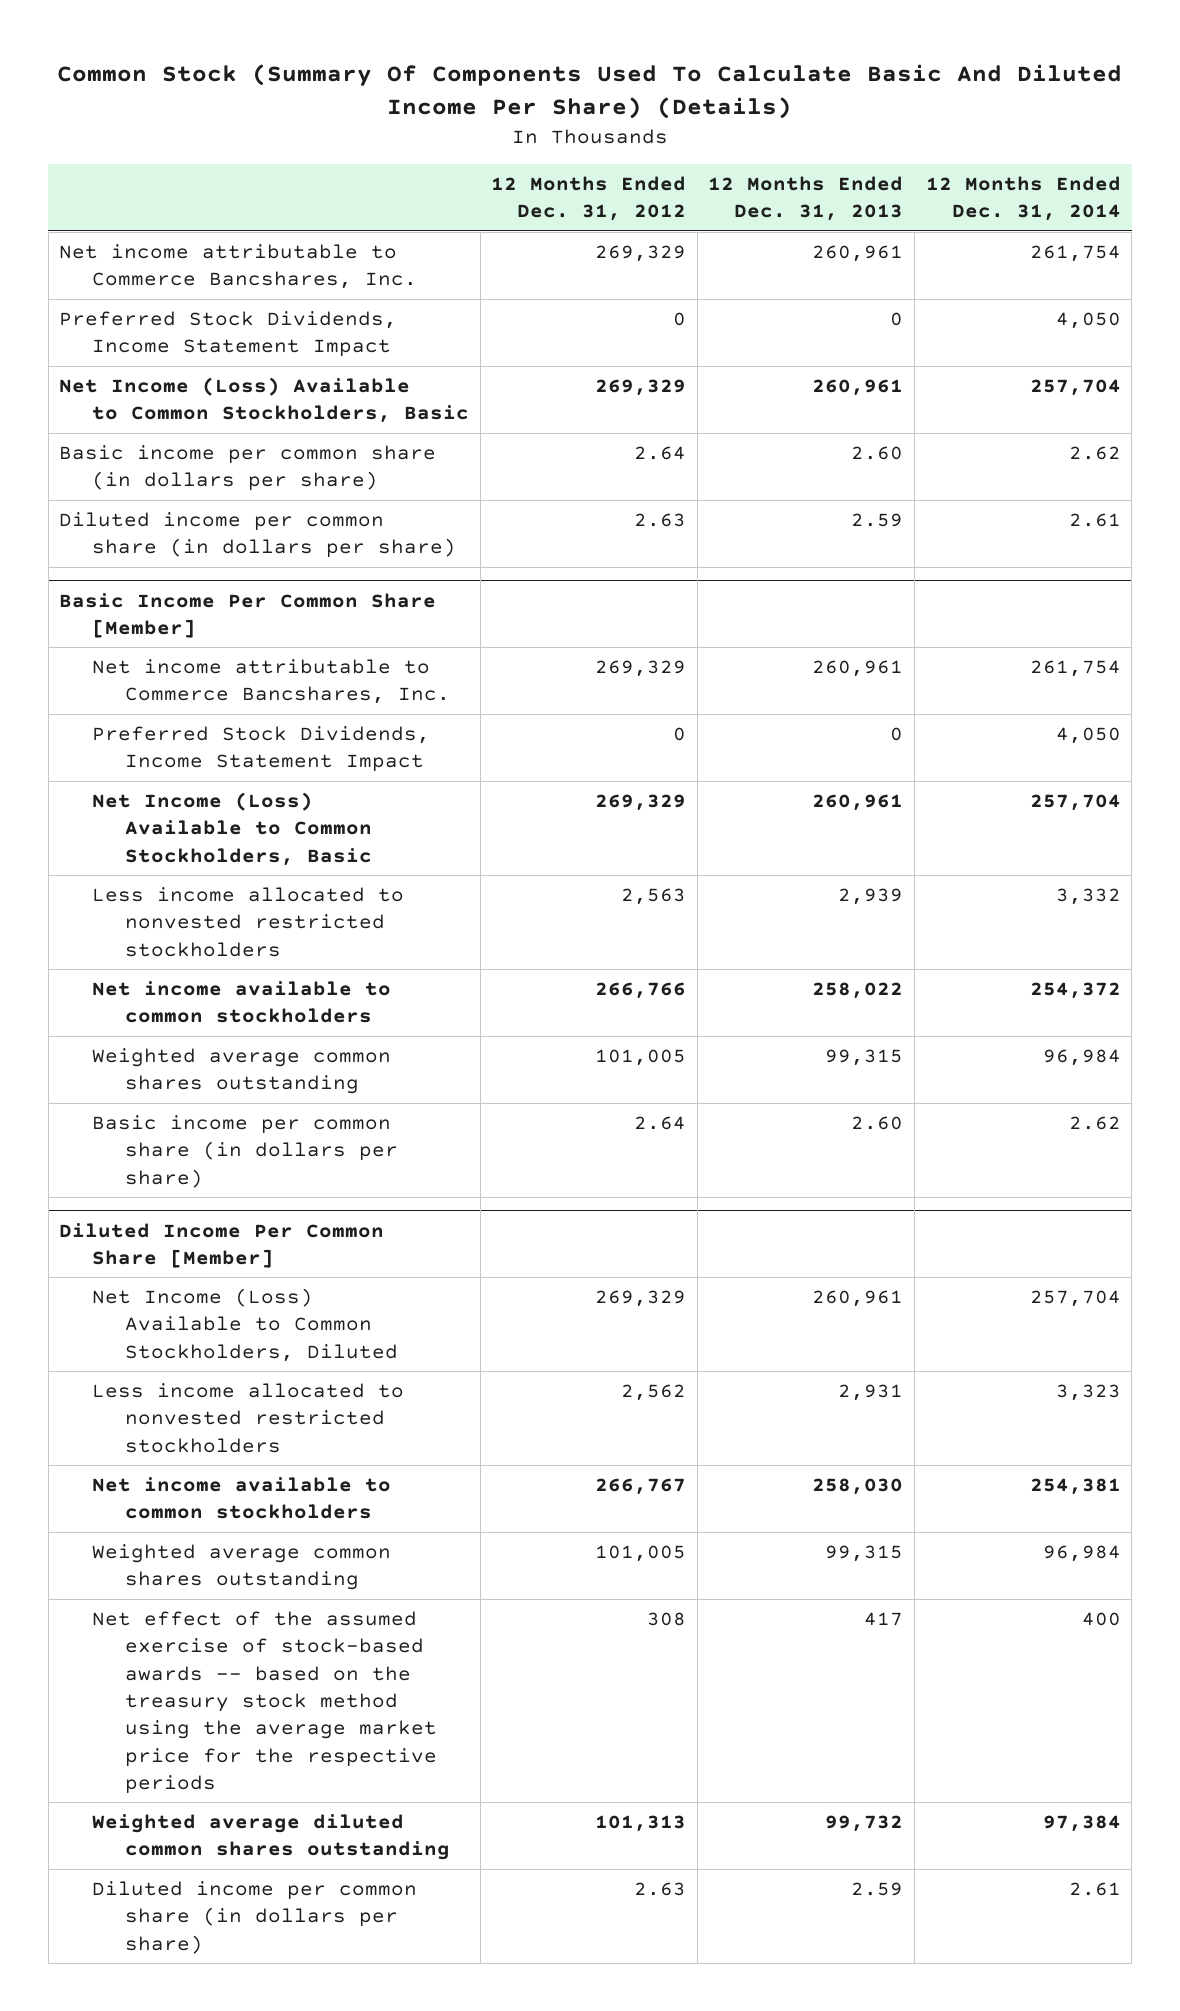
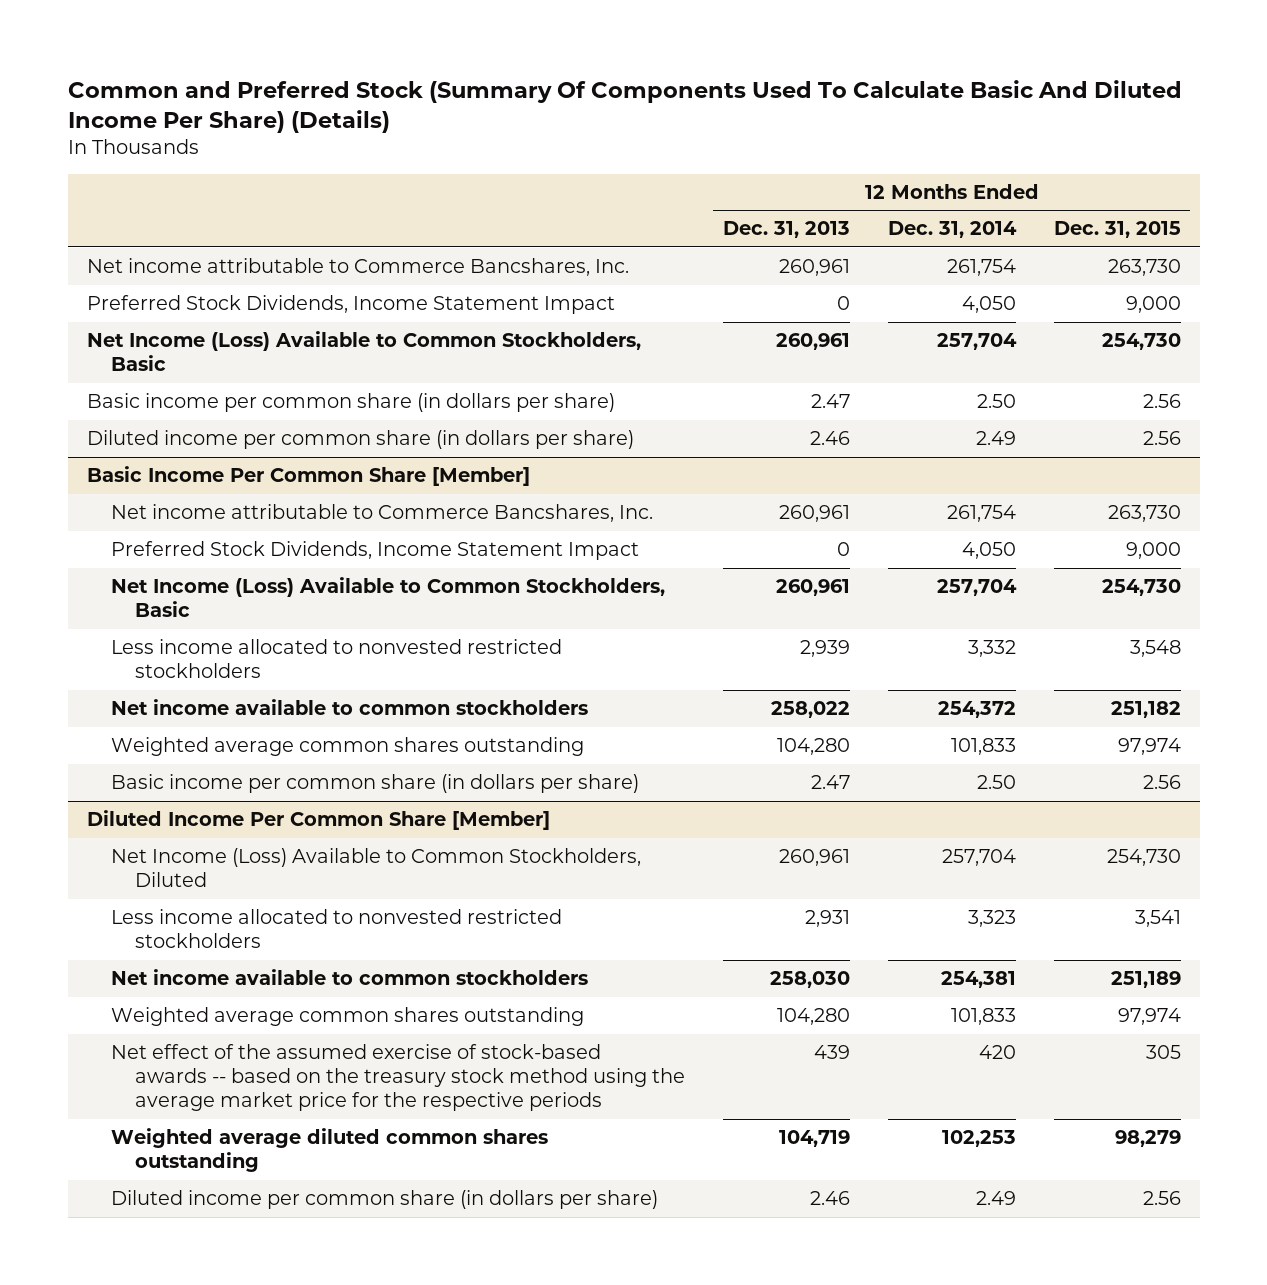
- Common Stock (Summary Of Components Used To Calculate Basic And Diluted Income Per Share) (Details)
+ Common and Preferred Stock (Summary Of Components Used To Calculate Basic And Diluted Income Per Share) (Details)
- | 12 Months Ended Dec. 31, 2012 | 12 Months Ended Dec. 31, 2013 | 12 Months Ended Dec. 31, 2014
+ | 12 Months Ended Dec. 31, 2013 | 12 Months Ended Dec. 31, 2014 | 12 Months Ended Dec. 31, 2015
- Basic income per common share (in dollars per share) | 2.64 | 2.60 | 2.62
- Diluted income per common share (in dollars per share) | 2.63 | 2.59 | 2.61
+ Basic income per common share (in dollars per share) | 2.47 | 2.50 | 2.56
+ Diluted income per common share (in dollars per share) | 2.46 | 2.49 | 2.56
@ Basic Income Per Common Share [Member]
- Weighted average common shares outstanding | 101,005 | 99,315 | 96,984
- Basic income per common share (in dollars per share) | 2.64 | 2.60 | 2.62
+ Weighted average common shares outstanding | 104,280 | 101,833 | 97,974
+ Basic income per common share (in dollars per share) | 2.47 | 2.50 | 2.56
@ Diluted Income Per Common Share [Member]
- Weighted average common shares outstanding | 101,005 | 99,315 | 96,984
- Net effect of the assumed exercise of stock-based awards -- based on the treasury stock method using the average market price for the respective periods | 308 | 417 | 400
- Weighted average diluted common shares outstanding | 101,313 | 99,732 | 97,384
- Diluted income per common share (in dollars per share) | 2.63 | 2.59 | 2.61
+ Weighted average common shares outstanding | 104,280 | 101,833 | 97,974
+ Net effect of the assumed exercise of stock-based awards -- based on the treasury stock method using the average market price for the respective periods | 439 | 420 | 305
+ Weighted average diluted common shares outstanding | 104,719 | 102,253 | 98,279
+ Diluted income per common share (in dollars per share) | 2.46 | 2.49 | 2.56

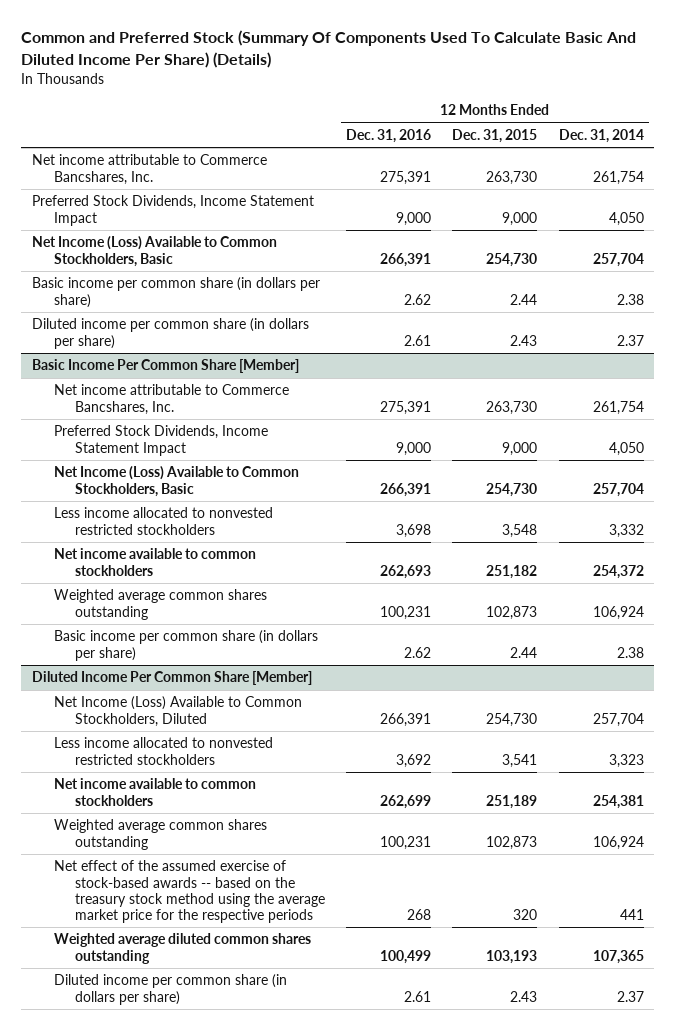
- | 12 Months Ended Dec. 31, 2013 | 12 Months Ended Dec. 31, 2014 | 12 Months Ended Dec. 31, 2015
+ | 12 Months Ended Dec. 31, 2016 | 12 Months Ended Dec. 31, 2015 | 12 Months Ended Dec. 31, 2014
- Basic income per common share (in dollars per share) | 2.47 | 2.50 | 2.56
- Diluted income per common share (in dollars per share) | 2.46 | 2.49 | 2.56
+ Basic income per common share (in dollars per share) | 2.62 | 2.44 | 2.38
+ Diluted income per common share (in dollars per share) | 2.61 | 2.43 | 2.37
@ Basic Income Per Common Share [Member]
- Weighted average common shares outstanding | 104,280 | 101,833 | 97,974
- Basic income per common share (in dollars per share) | 2.47 | 2.50 | 2.56
+ Weighted average common shares outstanding | 100,231 | 102,873 | 106,924
+ Basic income per common share (in dollars per share) | 2.62 | 2.44 | 2.38
@ Diluted Income Per Common Share [Member]
- Weighted average common shares outstanding | 104,280 | 101,833 | 97,974
- Net effect of the assumed exercise of stock-based awards -- based on the treasury stock method using the average market price for the respective periods | 439 | 420 | 305
- Weighted average diluted common shares outstanding | 104,719 | 102,253 | 98,279
- Diluted income per common share (in dollars per share) | 2.46 | 2.49 | 2.56
+ Weighted average common shares outstanding | 100,231 | 102,873 | 106,924
+ Net effect of the assumed exercise of stock-based awards -- based on the treasury stock method using the average market price for the respective periods | 268 | 320 | 441
+ Weighted average diluted common shares outstanding | 100,499 | 103,193 | 107,365
+ Diluted income per common share (in dollars per share) | 2.61 | 2.43 | 2.37

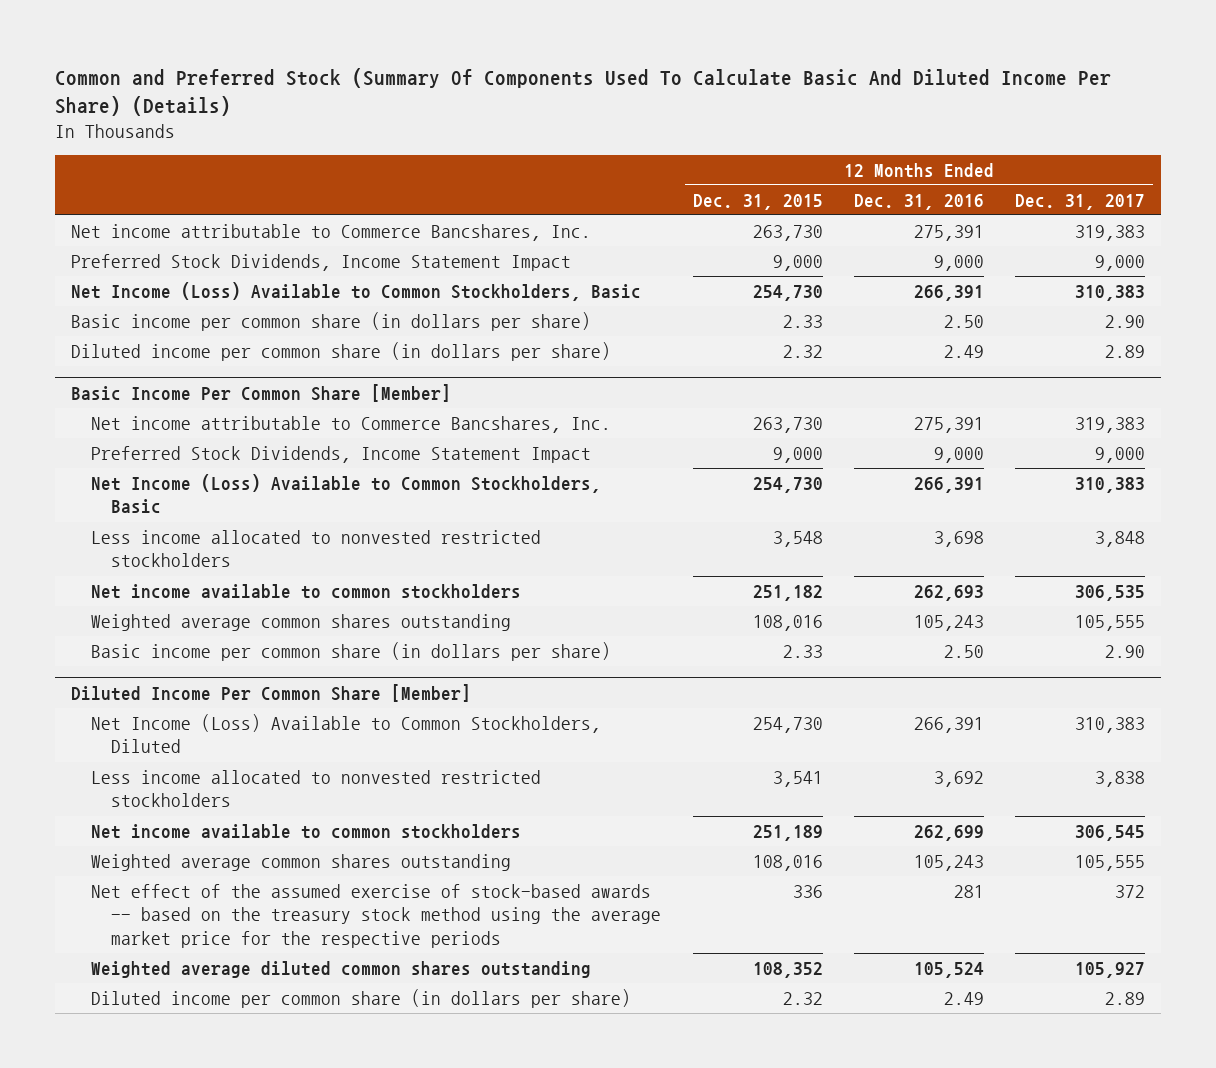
- | 12 Months Ended Dec. 31, 2016 | 12 Months Ended Dec. 31, 2015 | 12 Months Ended Dec. 31, 2014
+ | 12 Months Ended Dec. 31, 2015 | 12 Months Ended Dec. 31, 2016 | 12 Months Ended Dec. 31, 2017
- Basic income per common share (in dollars per share) | 2.62 | 2.44 | 2.38
- Diluted income per common share (in dollars per share) | 2.61 | 2.43 | 2.37
+ Basic income per common share (in dollars per share) | 2.33 | 2.50 | 2.90
+ Diluted income per common share (in dollars per share) | 2.32 | 2.49 | 2.89
@ Basic Income Per Common Share [Member]
- Weighted average common shares outstanding | 100,231 | 102,873 | 106,924
- Basic income per common share (in dollars per share) | 2.62 | 2.44 | 2.38
+ Weighted average common shares outstanding | 108,016 | 105,243 | 105,555
+ Basic income per common share (in dollars per share) | 2.33 | 2.50 | 2.90
@ Diluted Income Per Common Share [Member]
- Weighted average common shares outstanding | 100,231 | 102,873 | 106,924
- Net effect of the assumed exercise of stock-based awards -- based on the treasury stock method using the average market price for the respective periods | 268 | 320 | 441
- Weighted average diluted common shares outstanding | 100,499 | 103,193 | 107,365
- Diluted income per common share (in dollars per share) | 2.61 | 2.43 | 2.37
+ Weighted average common shares outstanding | 108,016 | 105,243 | 105,555
+ Net effect of the assumed exercise of stock-based awards -- based on the treasury stock method using the average market price for the respective periods | 336 | 281 | 372
+ Weighted average diluted common shares outstanding | 108,352 | 105,524 | 105,927
+ Diluted income per common share (in dollars per share) | 2.32 | 2.49 | 2.89

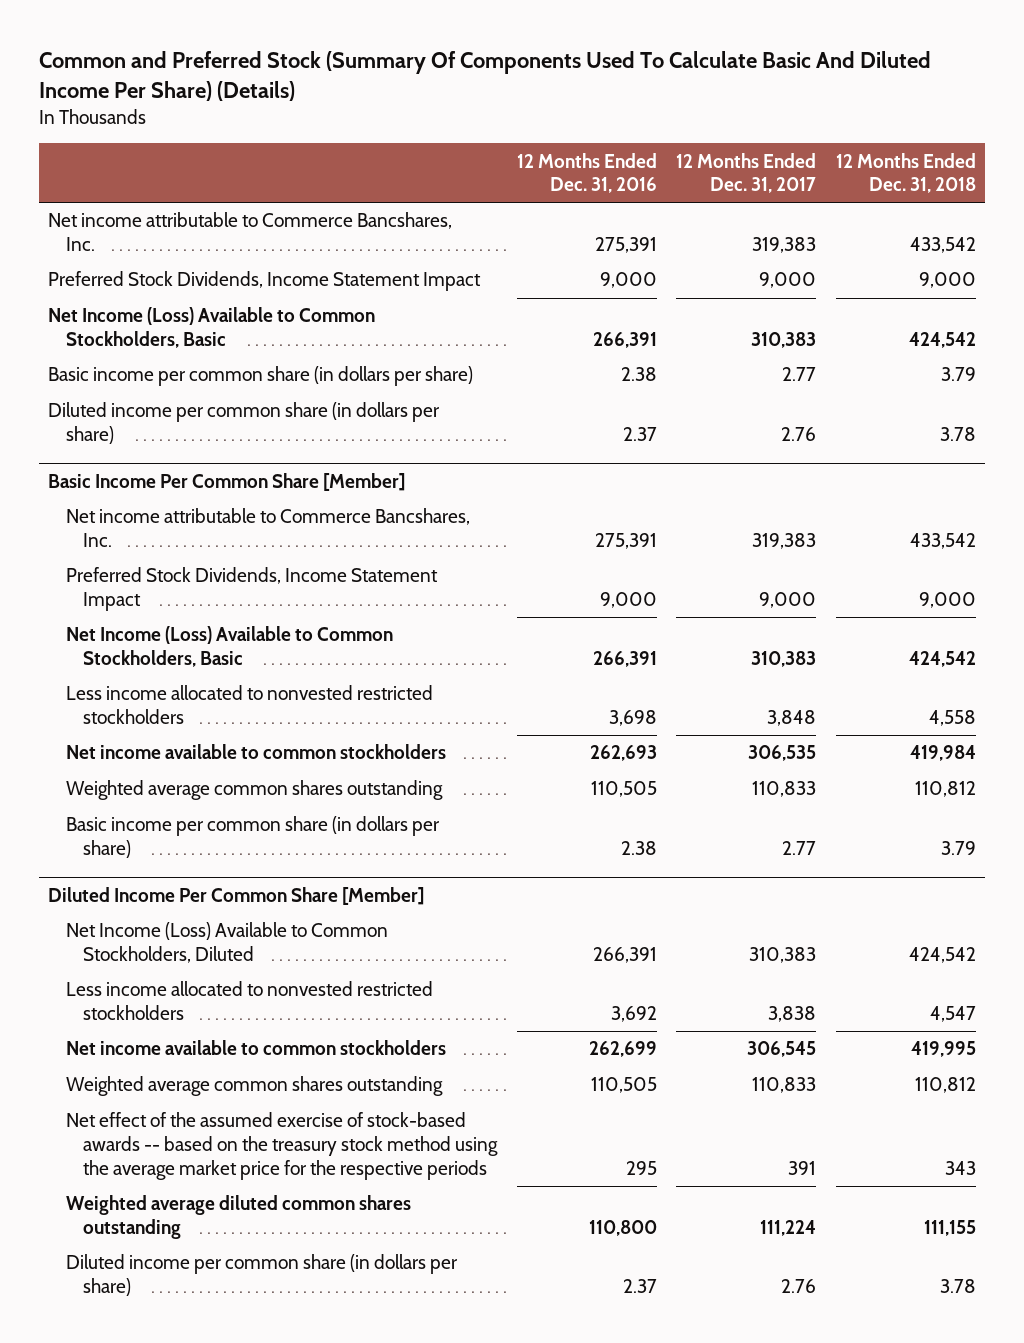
- | 12 Months Ended Dec. 31, 2015 | 12 Months Ended Dec. 31, 2016 | 12 Months Ended Dec. 31, 2017
+ | 12 Months Ended Dec. 31, 2016 | 12 Months Ended Dec. 31, 2017 | 12 Months Ended Dec. 31, 2018
- Basic income per common share (in dollars per share) | 2.33 | 2.50 | 2.90
- Diluted income per common share (in dollars per share) | 2.32 | 2.49 | 2.89
+ Basic income per common share (in dollars per share) | 2.38 | 2.77 | 3.79
+ Diluted income per common share (in dollars per share) | 2.37 | 2.76 | 3.78
@ Basic Income Per Common Share [Member]
- Weighted average common shares outstanding | 108,016 | 105,243 | 105,555
- Basic income per common share (in dollars per share) | 2.33 | 2.50 | 2.90
+ Weighted average common shares outstanding | 110,505 | 110,833 | 110,812
+ Basic income per common share (in dollars per share) | 2.38 | 2.77 | 3.79
@ Diluted Income Per Common Share [Member]
- Weighted average common shares outstanding | 108,016 | 105,243 | 105,555
- Net effect of the assumed exercise of stock-based awards -- based on the treasury stock method using the average market price for the respective periods | 336 | 281 | 372
- Weighted average diluted common shares outstanding | 108,352 | 105,524 | 105,927
- Diluted income per common share (in dollars per share) | 2.32 | 2.49 | 2.89
+ Weighted average common shares outstanding | 110,505 | 110,833 | 110,812
+ Net effect of the assumed exercise of stock-based awards -- based on the treasury stock method using the average market price for the respective periods | 295 | 391 | 343
+ Weighted average diluted common shares outstanding | 110,800 | 111,224 | 111,155
+ Diluted income per common share (in dollars per share) | 2.37 | 2.76 | 3.78

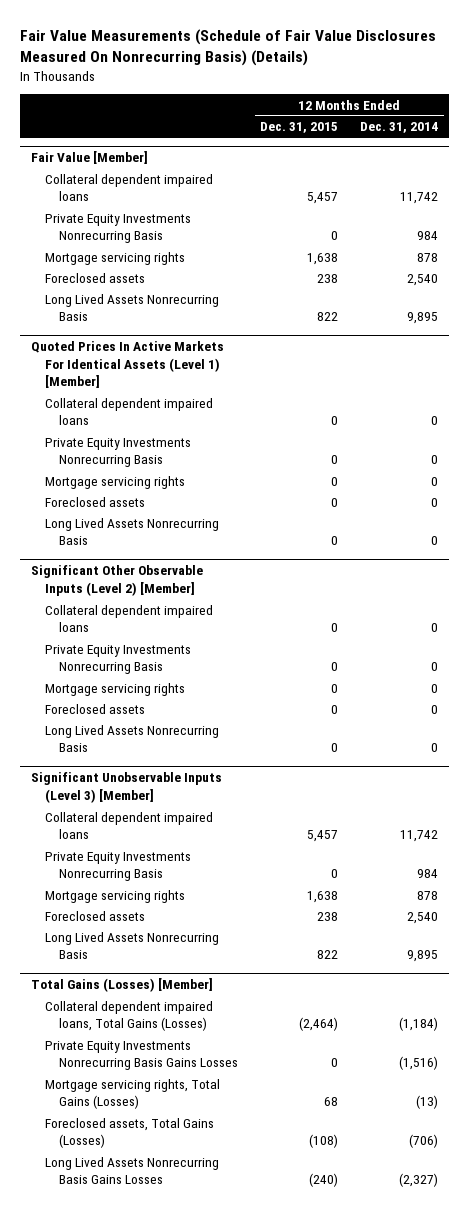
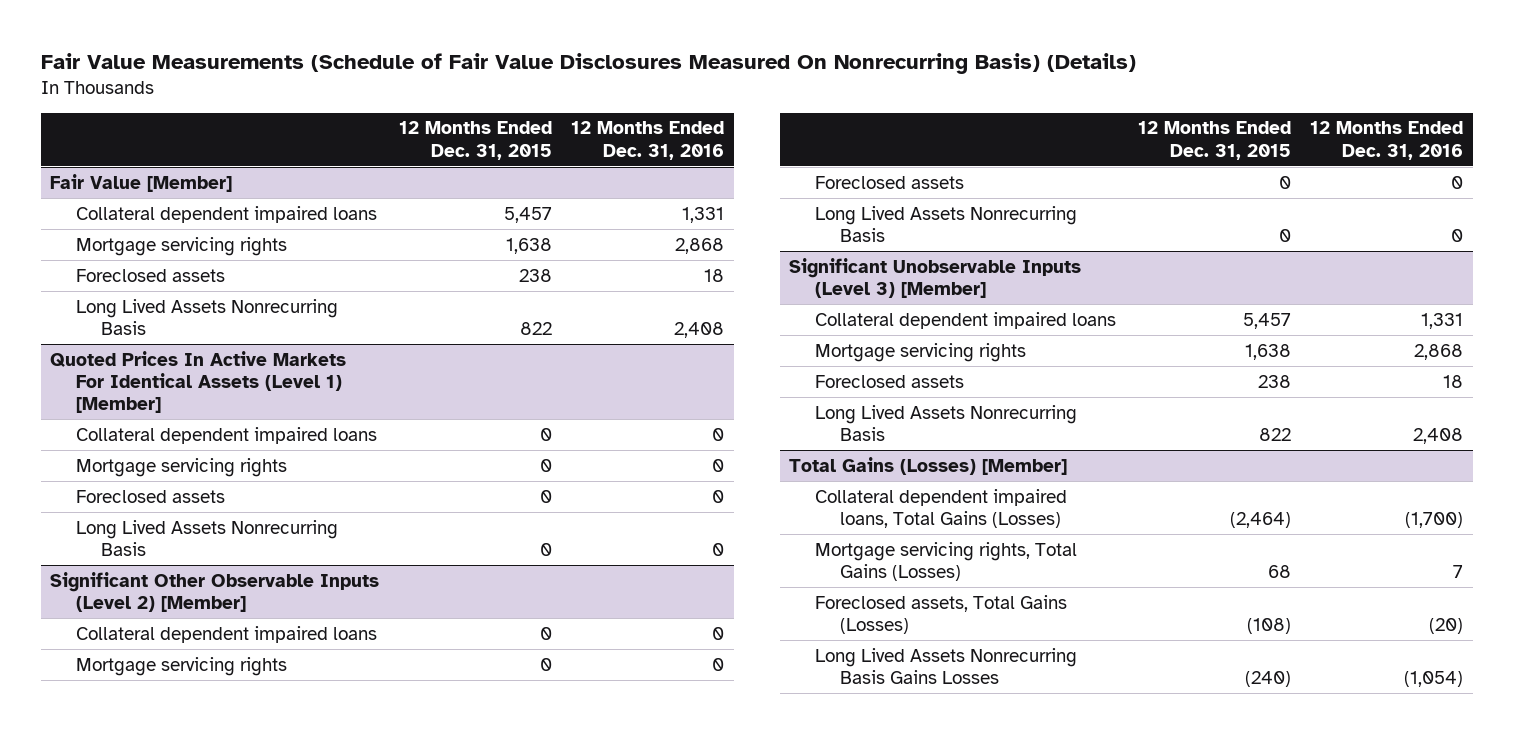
- | 12 Months Ended Dec. 31, 2015 | 12 Months Ended Dec. 31, 2014
+ | 12 Months Ended Dec. 31, 2015 | 12 Months Ended Dec. 31, 2016
@ Fair Value [Member]
- Private Equity Investments Nonrecurring Basis | 0 | 984
@ Quoted Prices In Active Markets For Identical Assets (Level 1) [Member]
- Private Equity Investments Nonrecurring Basis | 0 | 0
@ Significant Other Observable Inputs (Level 2) [Member]
- Private Equity Investments Nonrecurring Basis | 0 | 0
@ Significant Unobservable Inputs (Level 3) [Member]
- Private Equity Investments Nonrecurring Basis | 0 | 984
@ Total Gains (Losses) [Member]
- Private Equity Investments Nonrecurring Basis Gains Losses | 0 | (1,516)

